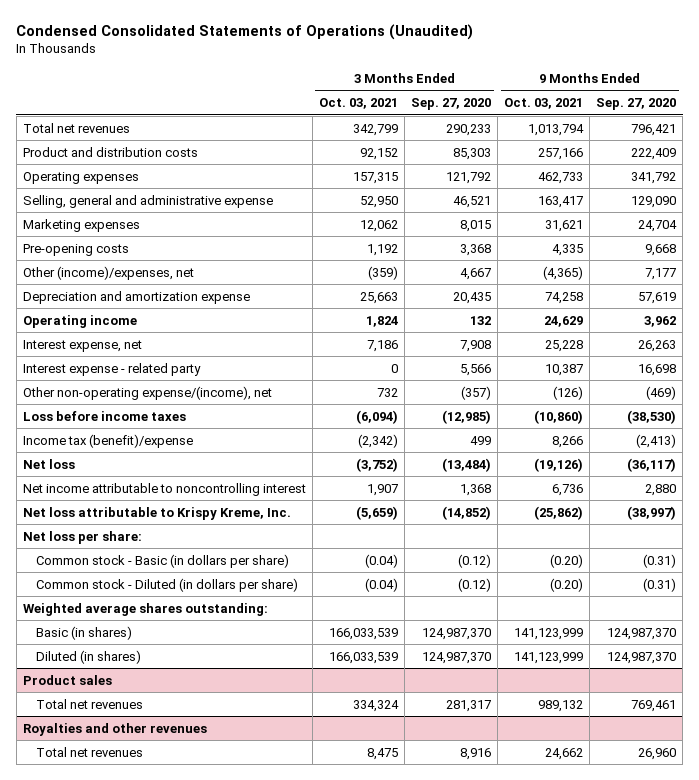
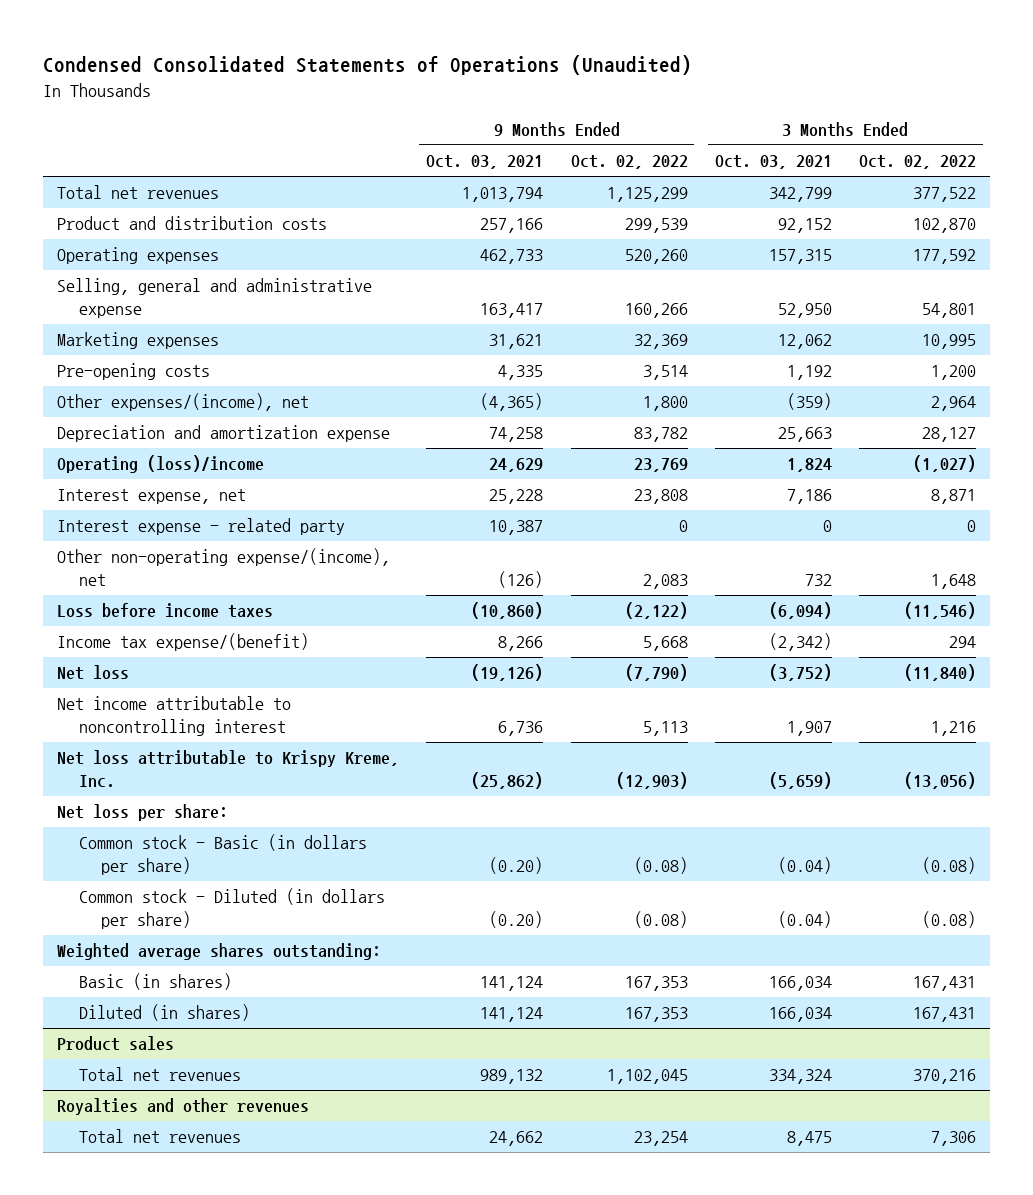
- | 3 Months Ended Oct. 03, 2021 | 3 Months Ended Sep. 27, 2020 | 9 Months Ended Oct. 03, 2021 | 9 Months Ended Sep. 27, 2020
+ | 9 Months Ended Oct. 03, 2021 | 9 Months Ended Oct. 02, 2022 | 3 Months Ended Oct. 03, 2021 | 3 Months Ended Oct. 02, 2022
- Other (income)/expenses, net | (359) | 4,667 | (4,365) | 7,177
+ Other expenses/(income), net | (4,365) | 1,800 | (359) | 2,964
- Operating income | 1,824 | 132 | 24,629 | 3,962
+ Operating (loss)/income | 24,629 | 23,769 | 1,824 | (1,027)
- Income tax (benefit)/expense | (2,342) | 499 | 8,266 | (2,413)
+ Income tax expense/(benefit) | 8,266 | 5,668 | (2,342) | 294
- Basic (in shares) | 166,033,539 | 124,987,370 | 141,123,999 | 124,987,370
- Diluted (in shares) | 166,033,539 | 124,987,370 | 141,123,999 | 124,987,370
+ Basic (in shares) | 141,124 | 167,353 | 166,034 | 167,431
+ Diluted (in shares) | 141,124 | 167,353 | 166,034 | 167,431

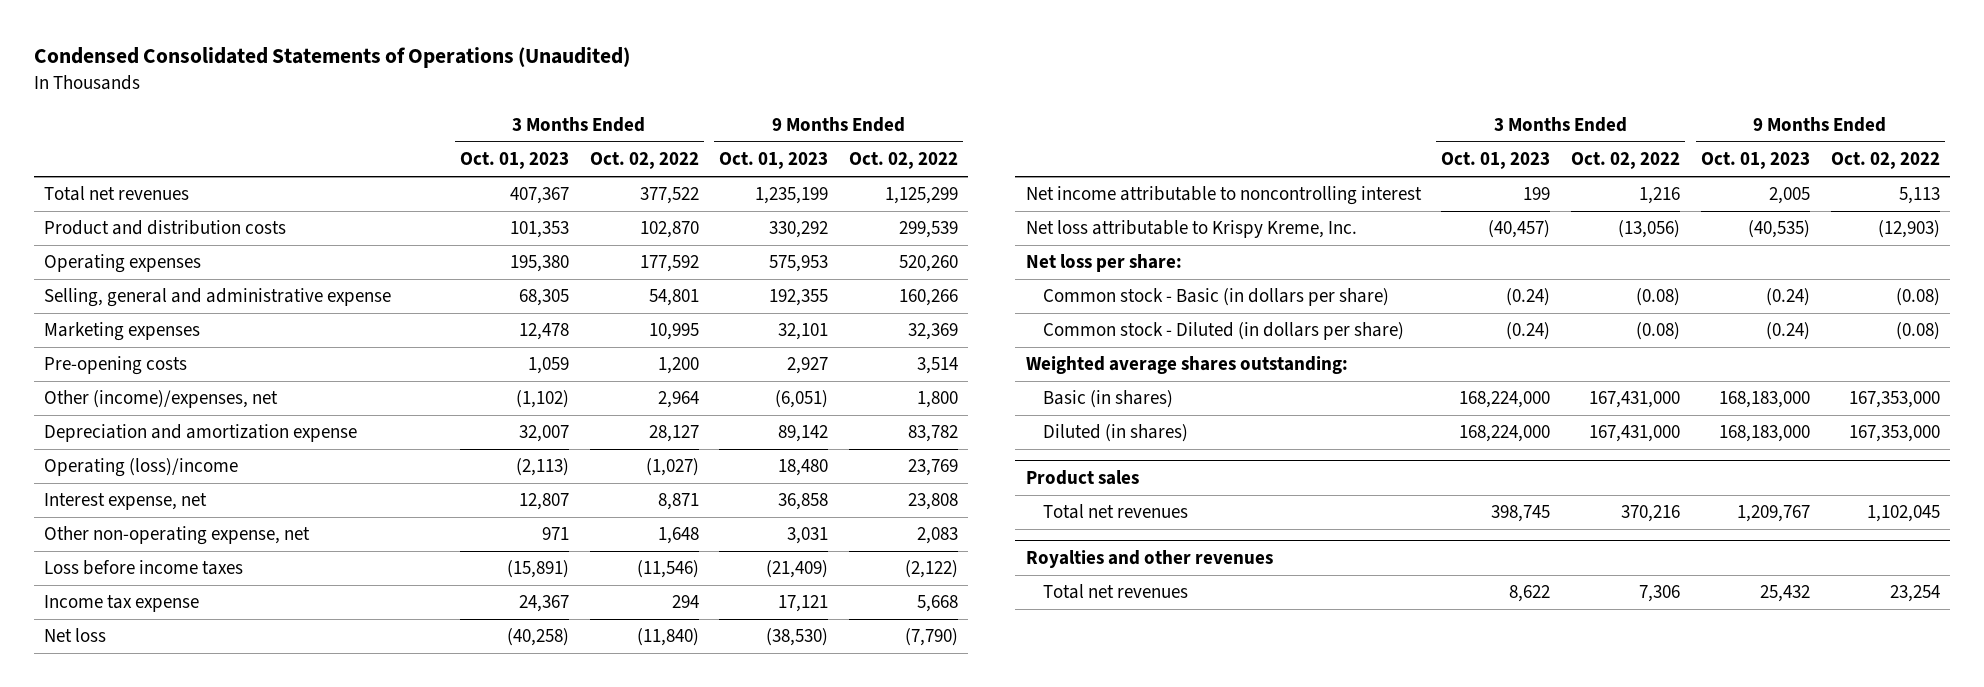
- | 9 Months Ended Oct. 03, 2021 | 9 Months Ended Oct. 02, 2022 | 3 Months Ended Oct. 03, 2021 | 3 Months Ended Oct. 02, 2022
+ | 3 Months Ended Oct. 01, 2023 | 3 Months Ended Oct. 02, 2022 | 9 Months Ended Oct. 01, 2023 | 9 Months Ended Oct. 02, 2022
- Other expenses/(income), net | (4,365) | 1,800 | (359) | 2,964
+ Other (income)/expenses, net | (1,102) | 2,964 | (6,051) | 1,800
- Interest expense - related party | 10,387 | 0 | 0 | 0
- Other non-operating expense/(income), net | (126) | 2,083 | 732 | 1,648
+ Other non-operating expense, net | 971 | 1,648 | 3,031 | 2,083
- Income tax expense/(benefit) | 8,266 | 5,668 | (2,342) | 294
+ Income tax expense | 24,367 | 294 | 17,121 | 5,668
- Basic (in shares) | 141,124 | 167,353 | 166,034 | 167,431
- Diluted (in shares) | 141,124 | 167,353 | 166,034 | 167,431
+ Basic (in shares) | 168,224,000 | 167,431,000 | 168,183,000 | 167,353,000
+ Diluted (in shares) | 168,224,000 | 167,431,000 | 168,183,000 | 167,353,000

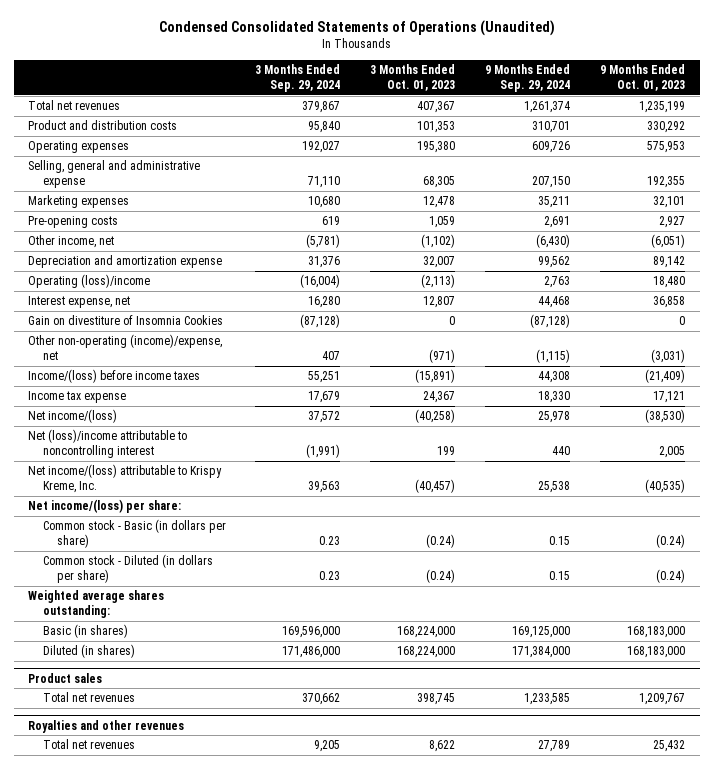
- | 3 Months Ended Oct. 01, 2023 | 3 Months Ended Oct. 02, 2022 | 9 Months Ended Oct. 01, 2023 | 9 Months Ended Oct. 02, 2022
+ | 3 Months Ended Sep. 29, 2024 | 3 Months Ended Oct. 01, 2023 | 9 Months Ended Sep. 29, 2024 | 9 Months Ended Oct. 01, 2023
- Other (income)/expenses, net | (1,102) | 2,964 | (6,051) | 1,800
+ Other income, net | (5,781) | (1,102) | (6,430) | (6,051)
- Other non-operating expense, net | 971 | 1,648 | 3,031 | 2,083
- Loss before income taxes | (15,891) | (11,546) | (21,409) | (2,122)
+ Gain on divestiture of Insomnia Cookies | (87,128) | 0 | (87,128) | 0
+ Other non-operating (income)/expense, net | 407 | (971) | (1,115) | (3,031)
+ Income/(loss) before income taxes | 55,251 | (15,891) | 44,308 | (21,409)
- Net loss | (40,258) | (11,840) | (38,530) | (7,790)
- Net income attributable to noncontrolling interest | 199 | 1,216 | 2,005 | 5,113
- Net loss attributable to Krispy Kreme, Inc. | (40,457) | (13,056) | (40,535) | (12,903)
- Net loss per share:
+ Net income/(loss) | 37,572 | (40,258) | 25,978 | (38,530)
+ Net (loss)/income attributable to noncontrolling interest | (1,991) | 199 | 440 | 2,005
+ Net income/(loss) attributable to Krispy Kreme, Inc. | 39,563 | (40,457) | 25,538 | (40,535)
+ Net income/(loss) per share:

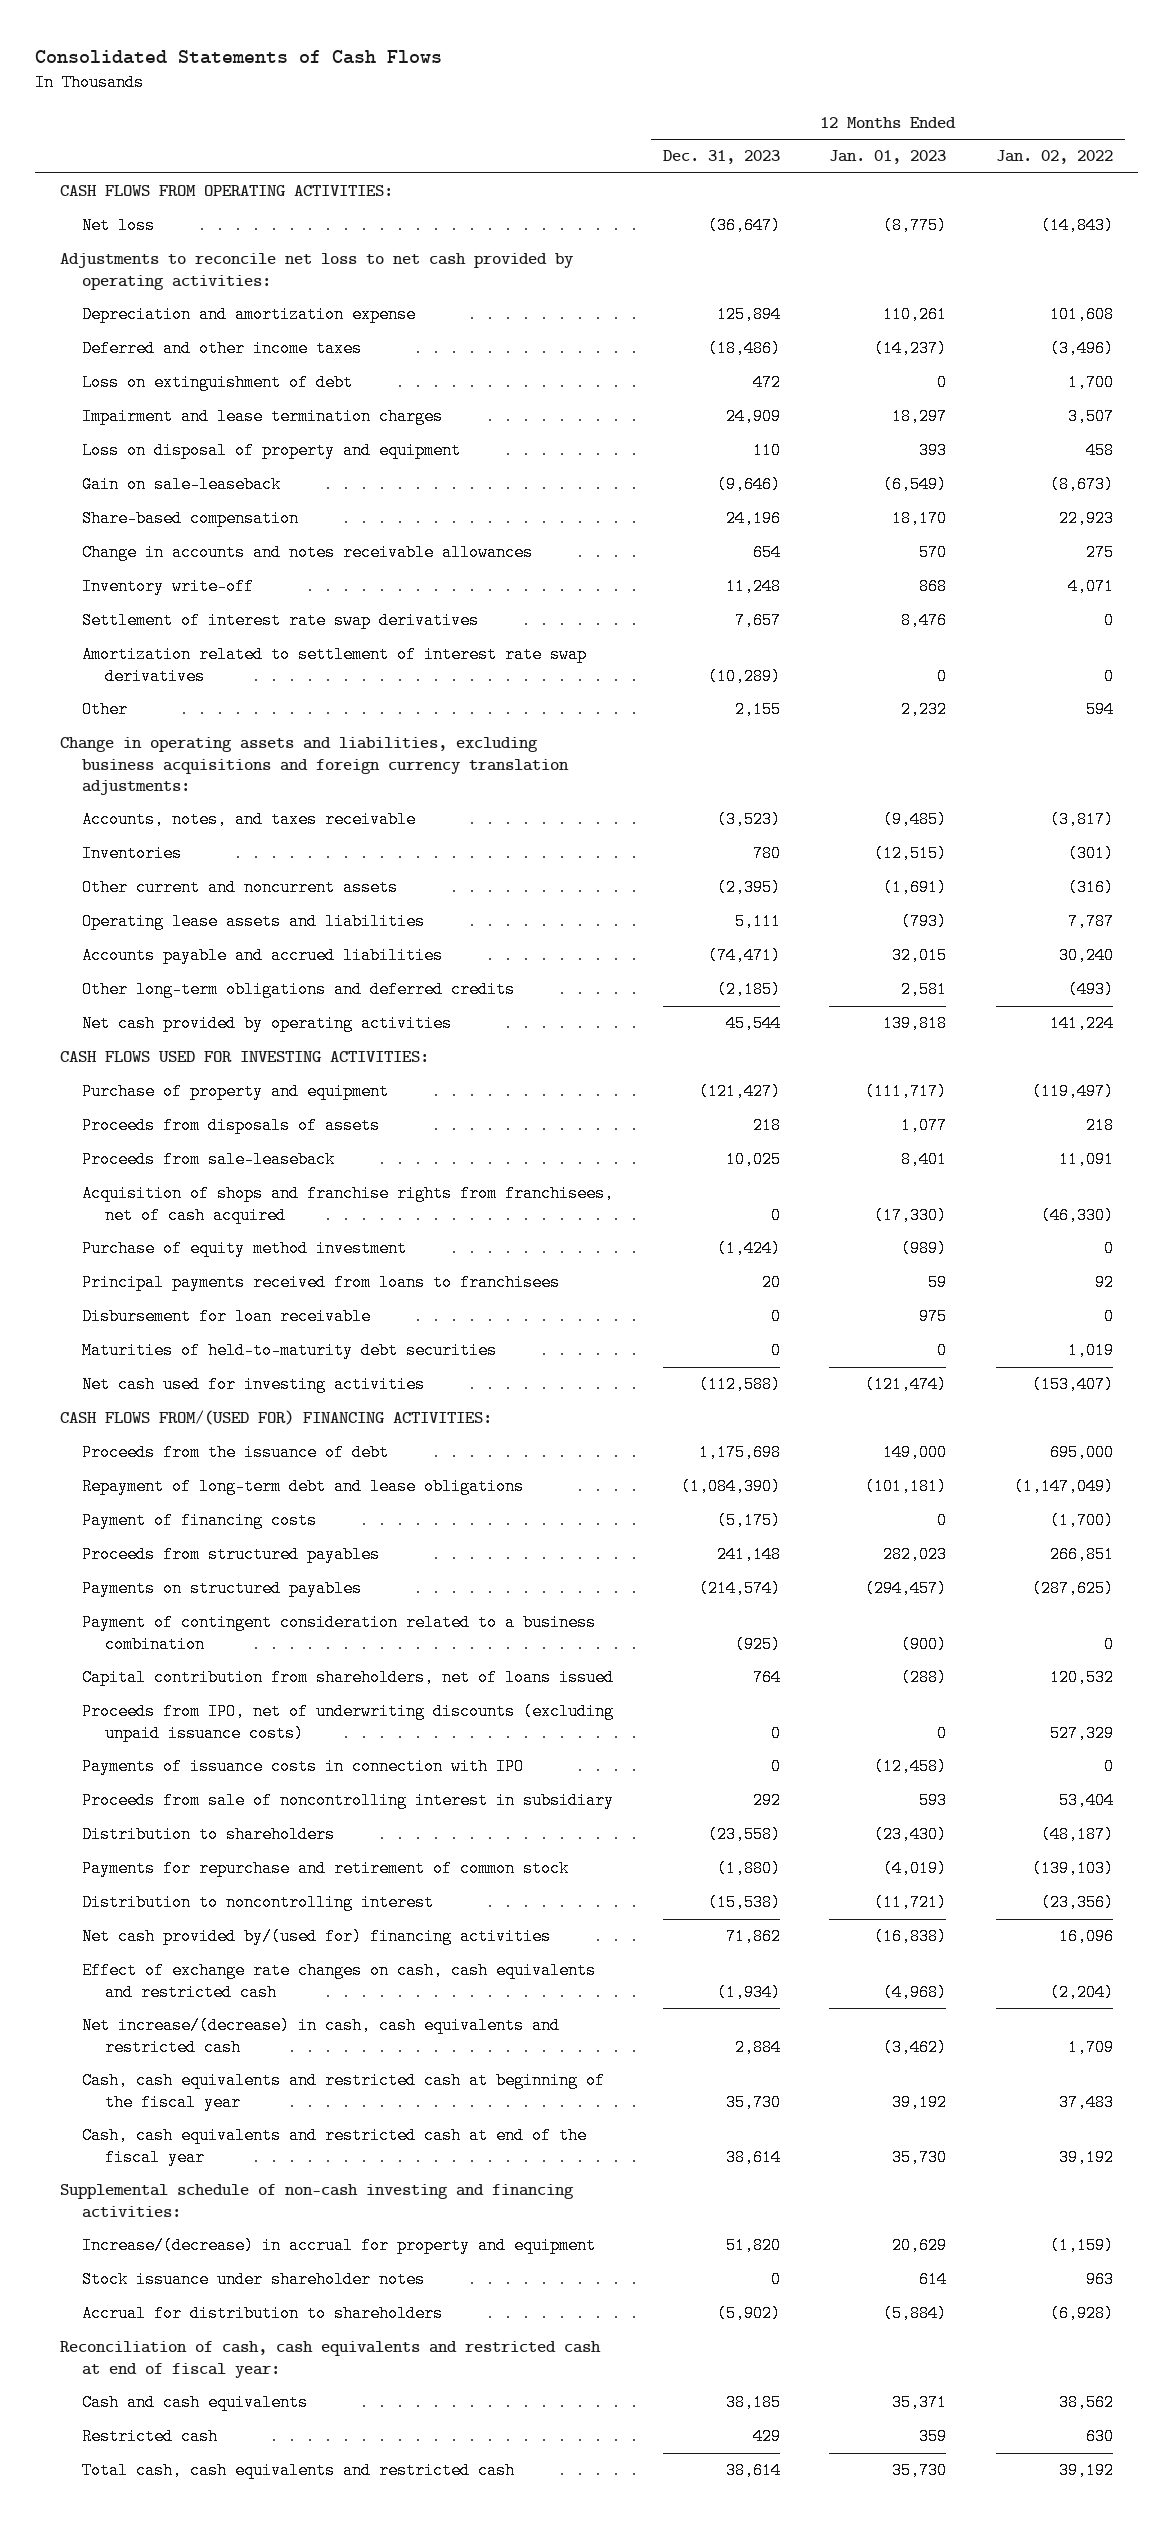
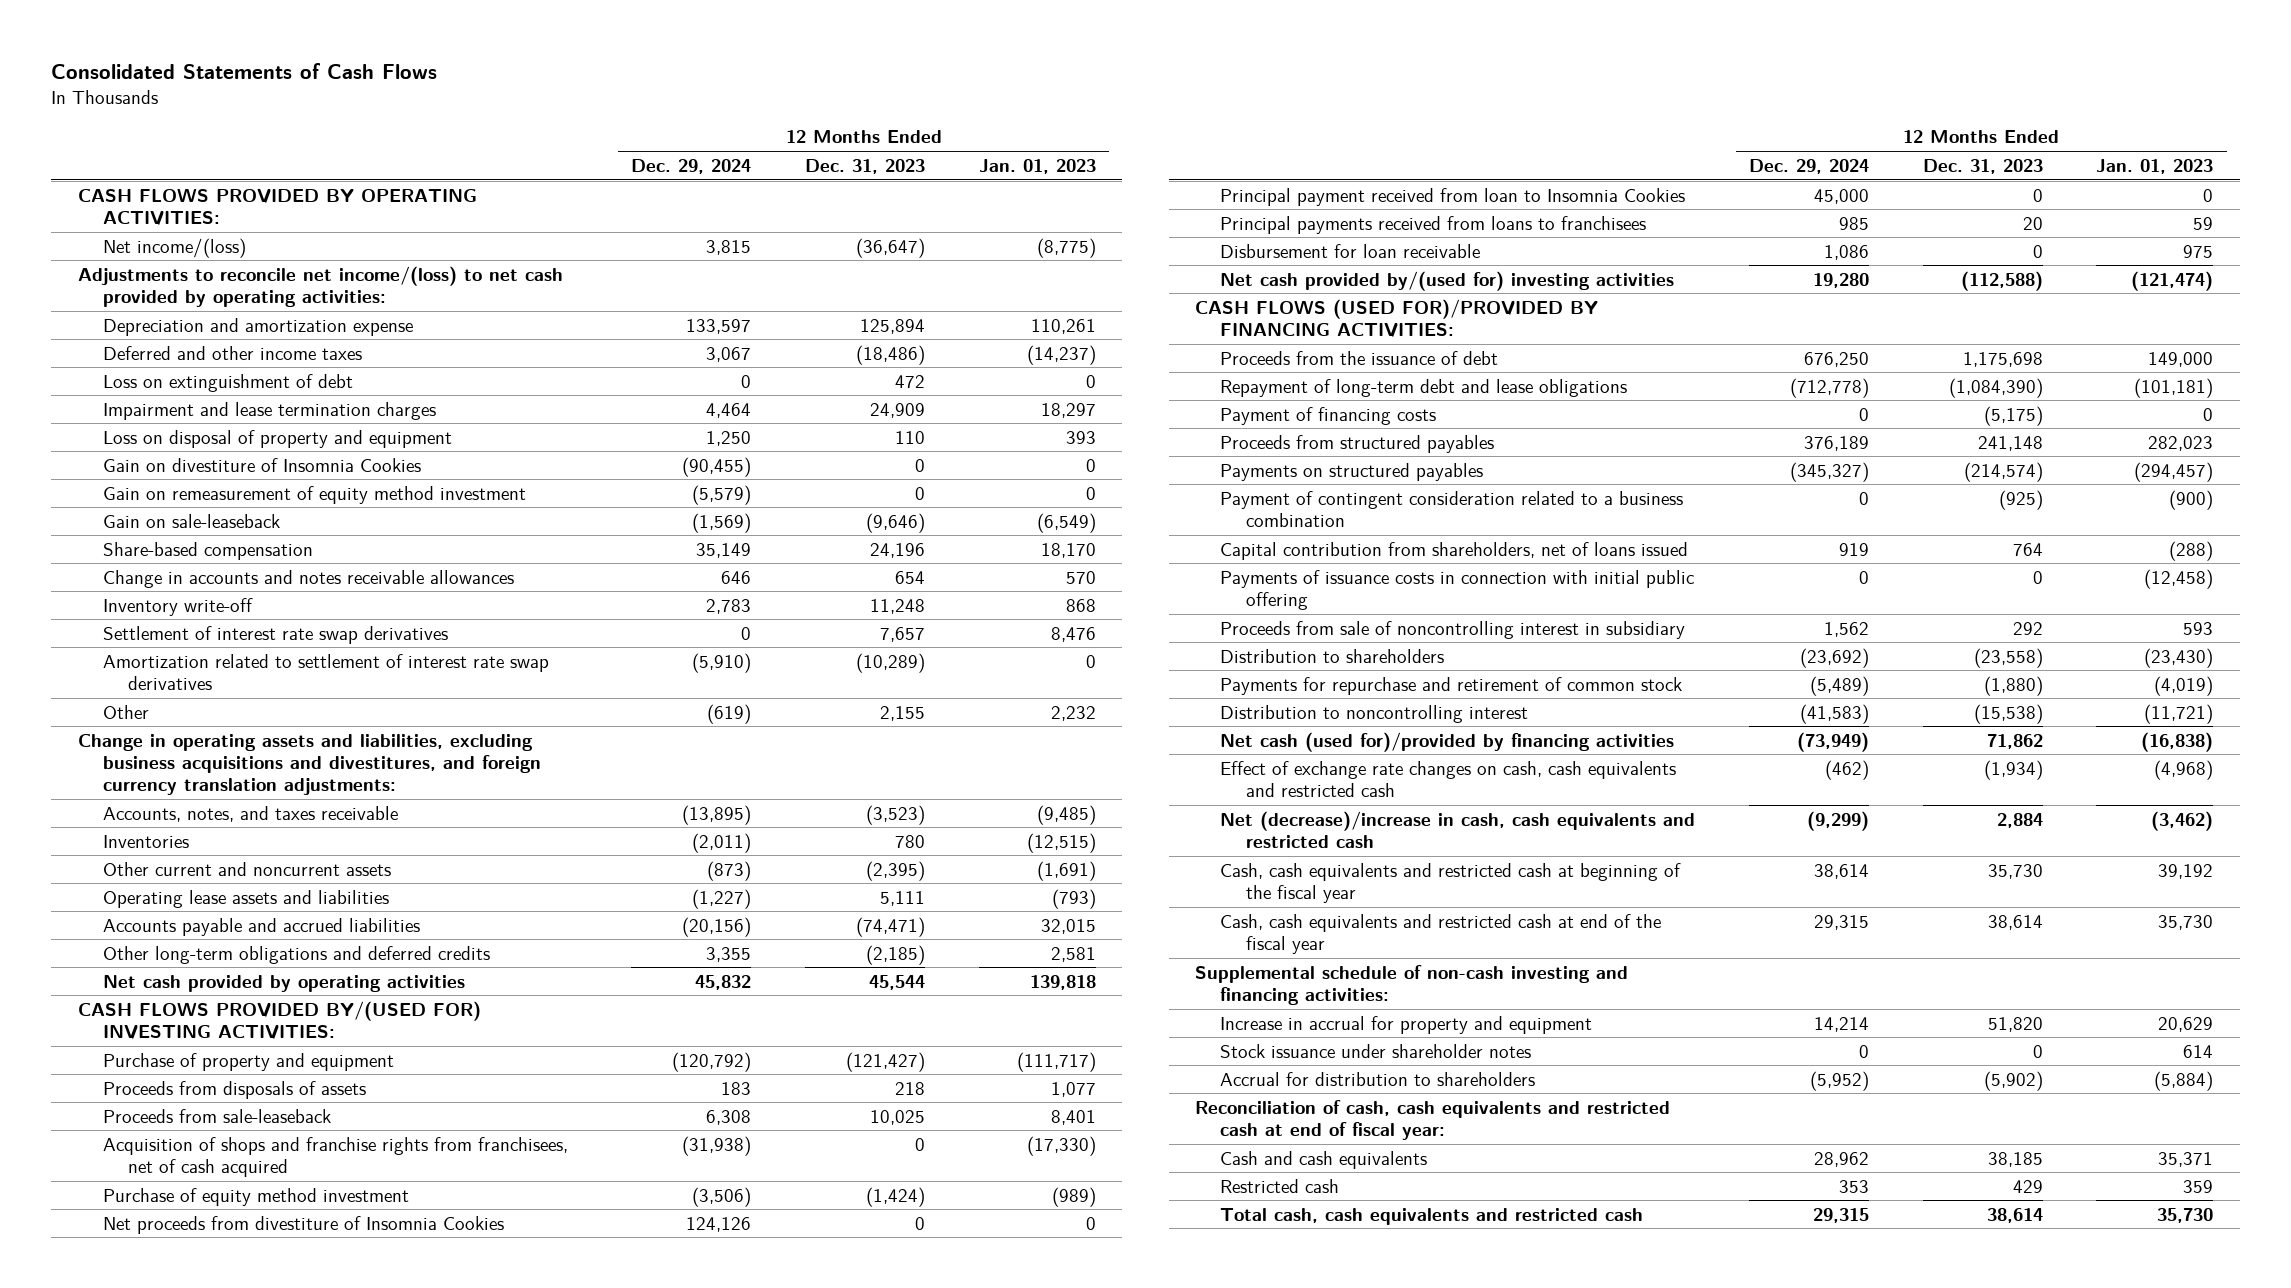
- | 12 Months Ended Dec. 31, 2023 | 12 Months Ended Jan. 01, 2023 | 12 Months Ended Jan. 02, 2022
+ | 12 Months Ended Dec. 29, 2024 | 12 Months Ended Dec. 31, 2023 | 12 Months Ended Jan. 01, 2023
- CASH FLOWS FROM OPERATING ACTIVITIES:
- Net loss | (36,647) | (8,775) | (14,843)
- Adjustments to reconcile net loss to net cash provided by operating activities:
+ CASH FLOWS PROVIDED BY OPERATING ACTIVITIES:
+ Net income/(loss) | 3,815 | (36,647) | (8,775)
+ Adjustments to reconcile net income/(loss) to net cash provided by operating activities:
+ Gain on divestiture of Insomnia Cookies | (90,455) | 0 | 0
+ Gain on remeasurement of equity method investment | (5,579) | 0 | 0
- Change in operating assets and liabilities, excluding business acquisitions and foreign currency translation adjustments:
+ Change in operating assets and liabilities, excluding business acquisitions and divestitures, and foreign currency translation adjustments:
- CASH FLOWS USED FOR INVESTING ACTIVITIES:
+ CASH FLOWS PROVIDED BY/(USED FOR) INVESTING ACTIVITIES:
+ Net proceeds from divestiture of Insomnia Cookies | 124,126 | 0 | 0
+ Principal payment received from loan to Insomnia Cookies | 45,000 | 0 | 0
- Maturities of held-to-maturity debt securities | 0 | 0 | 1,019
- Net cash used for investing activities | (112,588) | (121,474) | (153,407)
- CASH FLOWS FROM/(USED FOR) FINANCING ACTIVITIES:
+ Net cash provided by/(used for) investing activities | 19,280 | (112,588) | (121,474)
+ CASH FLOWS (USED FOR)/PROVIDED BY FINANCING ACTIVITIES:
- Proceeds from IPO, net of underwriting discounts (excluding unpaid issuance costs) | 0 | 0 | 527,329
- Payments of issuance costs in connection with IPO | 0 | (12,458) | 0
+ Payments of issuance costs in connection with initial public offering | 0 | 0 | (12,458)
- Net cash provided by/(used for) financing activities | 71,862 | (16,838) | 16,096
+ Net cash (used for)/provided by financing activities | (73,949) | 71,862 | (16,838)
- Net increase/(decrease) in cash, cash equivalents and restricted cash | 2,884 | (3,462) | 1,709
+ Net (decrease)/increase in cash, cash equivalents and restricted cash | (9,299) | 2,884 | (3,462)
- Increase/(decrease) in accrual for property and equipment | 51,820 | 20,629 | (1,159)
+ Increase in accrual for property and equipment | 14,214 | 51,820 | 20,629

